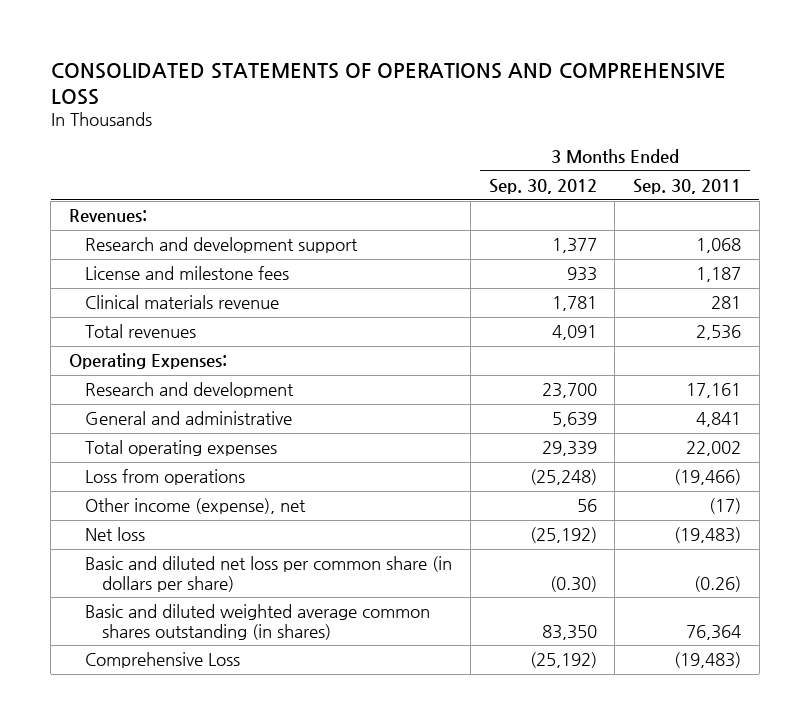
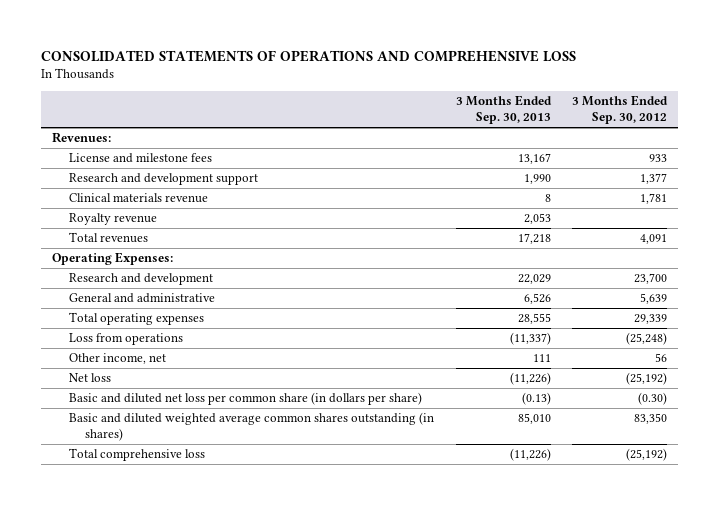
- | 3 Months Ended Sep. 30, 2012 | 3 Months Ended Sep. 30, 2011
+ | 3 Months Ended Sep. 30, 2013 | 3 Months Ended Sep. 30, 2012
moved down: Research and development support | 1,990 | 1,377
+ Royalty revenue | 2,053 |
- Other income (expense), net | 56 | (17)
+ Other income, net | 111 | 56
- Comprehensive Loss | (25,192) | (19,483)
+ Total comprehensive loss | (11,226) | (25,192)

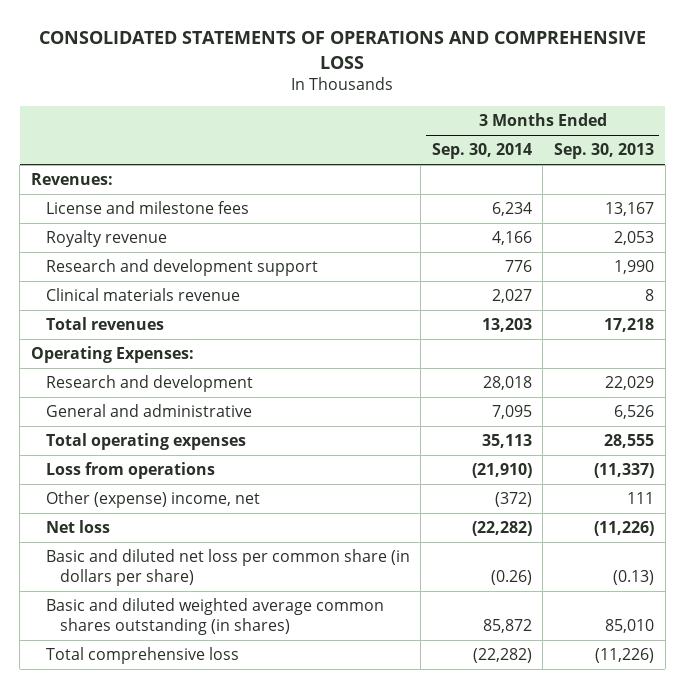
- | 3 Months Ended Sep. 30, 2013 | 3 Months Ended Sep. 30, 2012
+ | 3 Months Ended Sep. 30, 2014 | 3 Months Ended Sep. 30, 2013
moved up: Royalty revenue | 4,166 | 2,053
- Other income, net | 111 | 56
+ Other (expense) income, net | (372) | 111

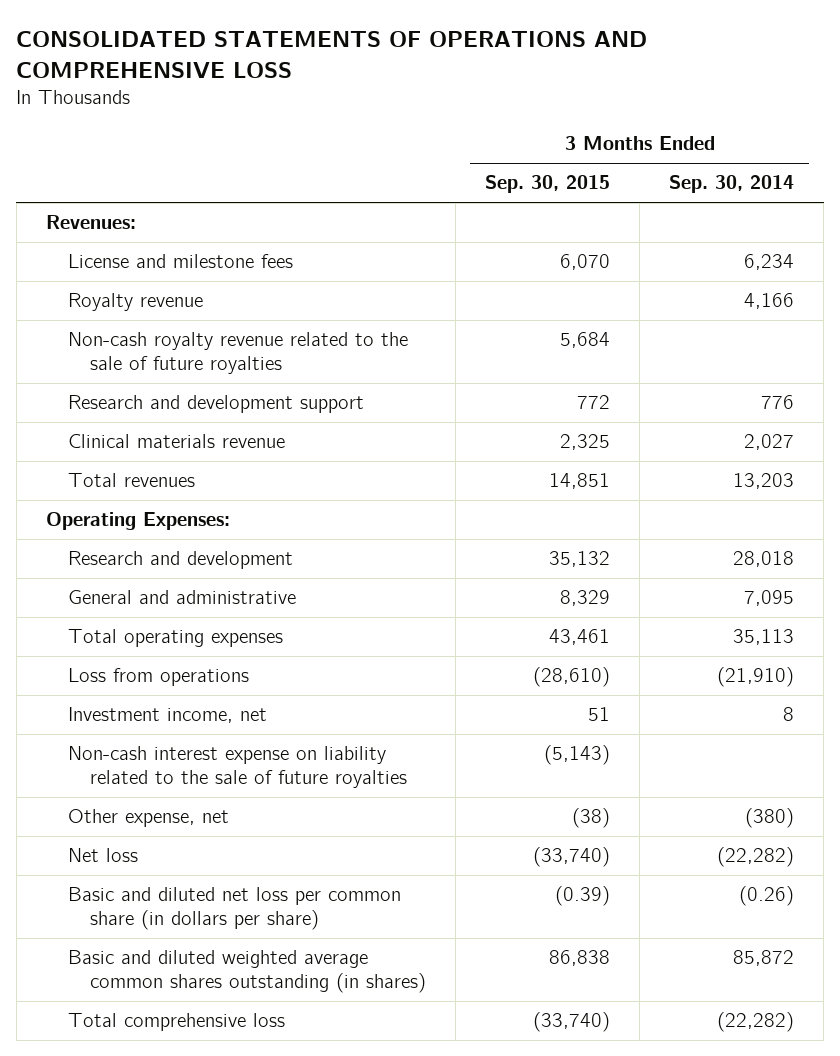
- | 3 Months Ended Sep. 30, 2014 | 3 Months Ended Sep. 30, 2013
+ | 3 Months Ended Sep. 30, 2015 | 3 Months Ended Sep. 30, 2014
+ Non-cash royalty revenue related to the sale of future royalties | 5,684 |
- Other (expense) income, net | (372) | 111
+ Investment income, net | 51 | 8
+ Non-cash interest expense on liability related to the sale of future royalties | (5,143) |
+ Other expense, net | (38) | (380)

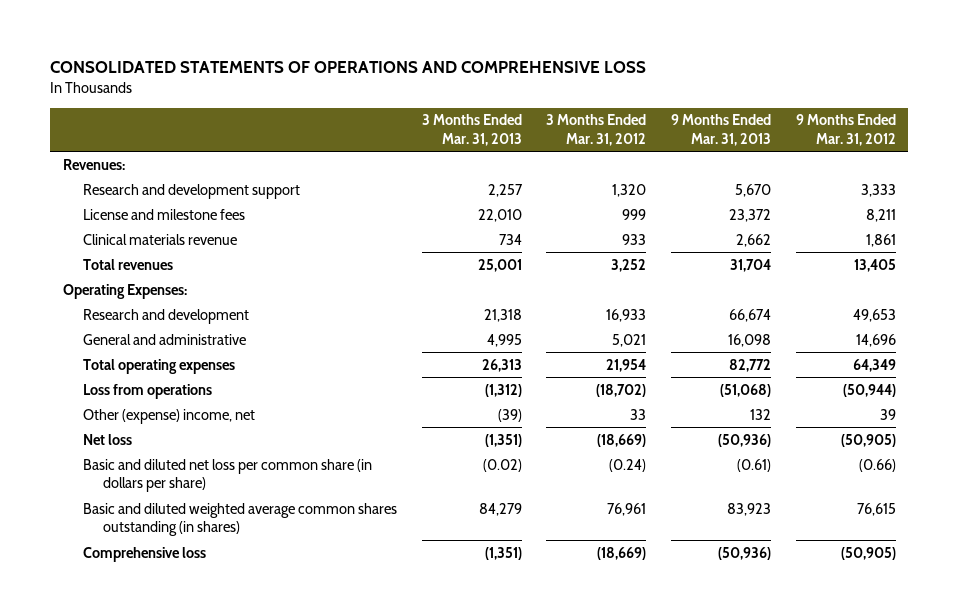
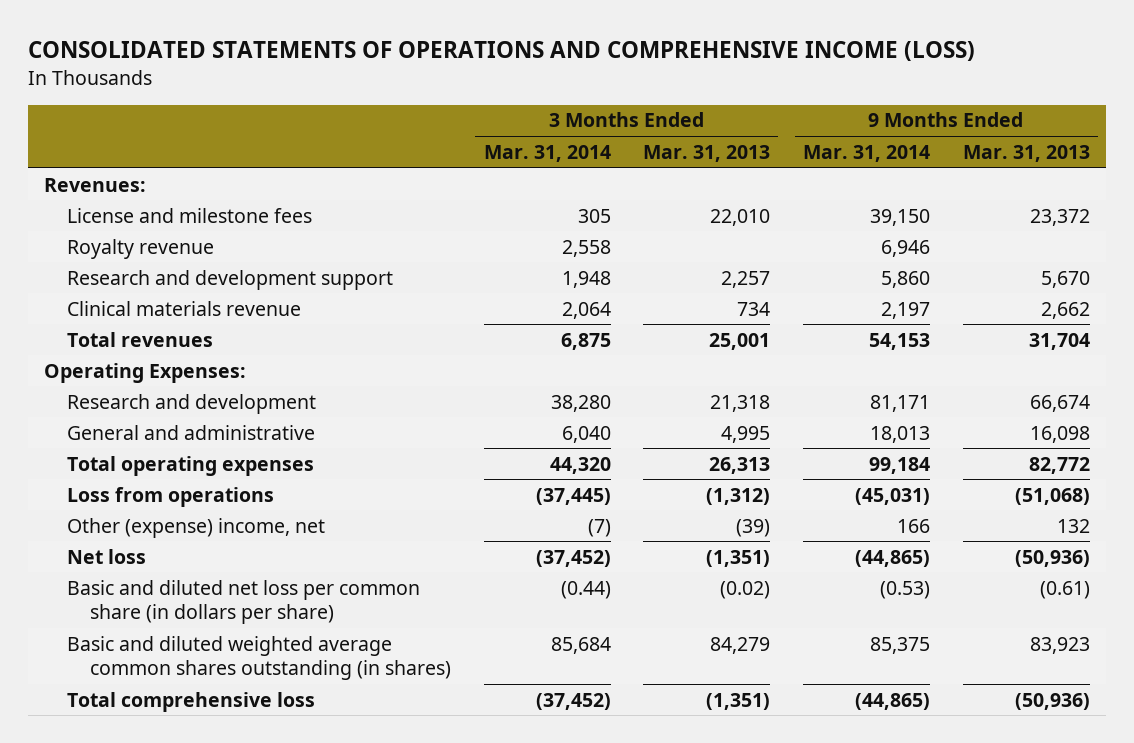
- CONSOLIDATED STATEMENTS OF OPERATIONS AND COMPREHENSIVE LOSS
+ CONSOLIDATED STATEMENTS OF OPERATIONS AND COMPREHENSIVE INCOME (LOSS)
- | 3 Months Ended Mar. 31, 2013 | 3 Months Ended Mar. 31, 2012 | 9 Months Ended Mar. 31, 2013 | 9 Months Ended Mar. 31, 2012
+ | 3 Months Ended Mar. 31, 2014 | 3 Months Ended Mar. 31, 2013 | 9 Months Ended Mar. 31, 2014 | 9 Months Ended Mar. 31, 2013
+ Royalty revenue | 2,558 | | 6,946 |
moved down: Research and development support | 1,948 | 2,257 | 5,860 | 5,670
- Comprehensive loss | (1,351) | (18,669) | (50,936) | (50,905)
+ Total comprehensive loss | (37,452) | (1,351) | (44,865) | (50,936)

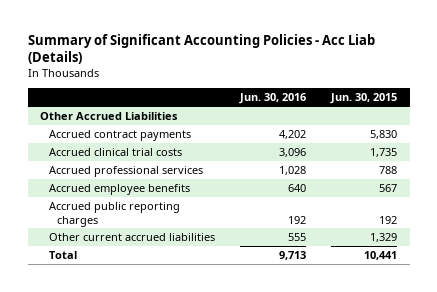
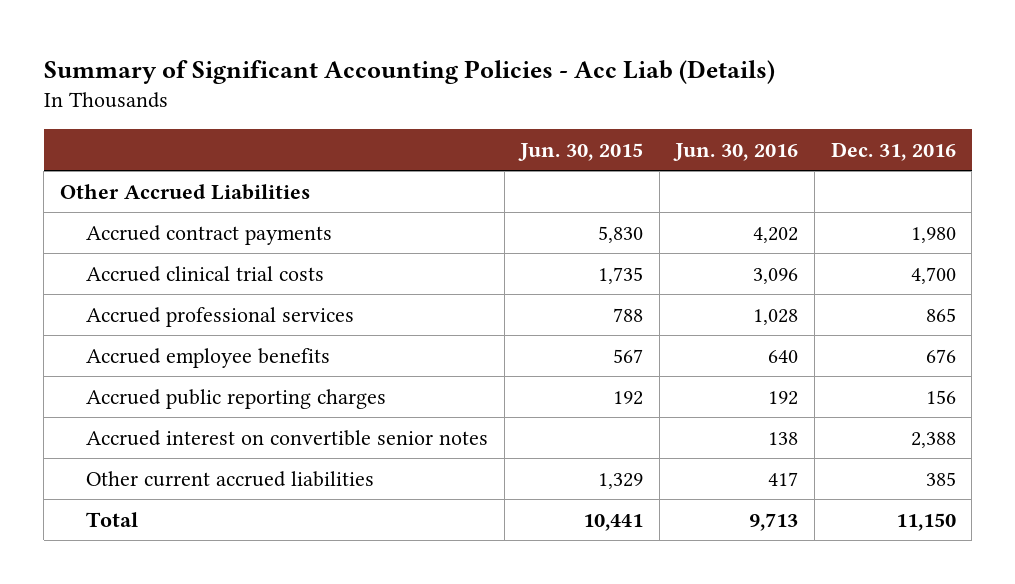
- | Jun. 30, 2016 | Jun. 30, 2015
+ | Jun. 30, 2015 | Jun. 30, 2016 | Dec. 31, 2016
- Other current accrued liabilities | 555 | 1,329
+ Accrued interest on convertible senior notes | | 138 | 2,388
+ Other current accrued liabilities | 1,329 | 417 | 385

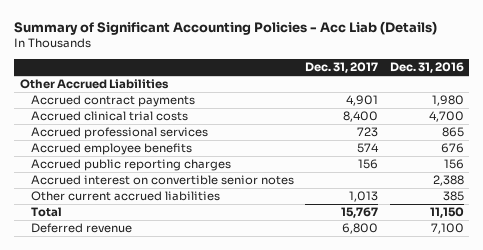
- | Jun. 30, 2015 | Jun. 30, 2016 | Dec. 31, 2016
+ | Dec. 31, 2017 | Dec. 31, 2016
+ Deferred revenue | 6,800 | 7,100

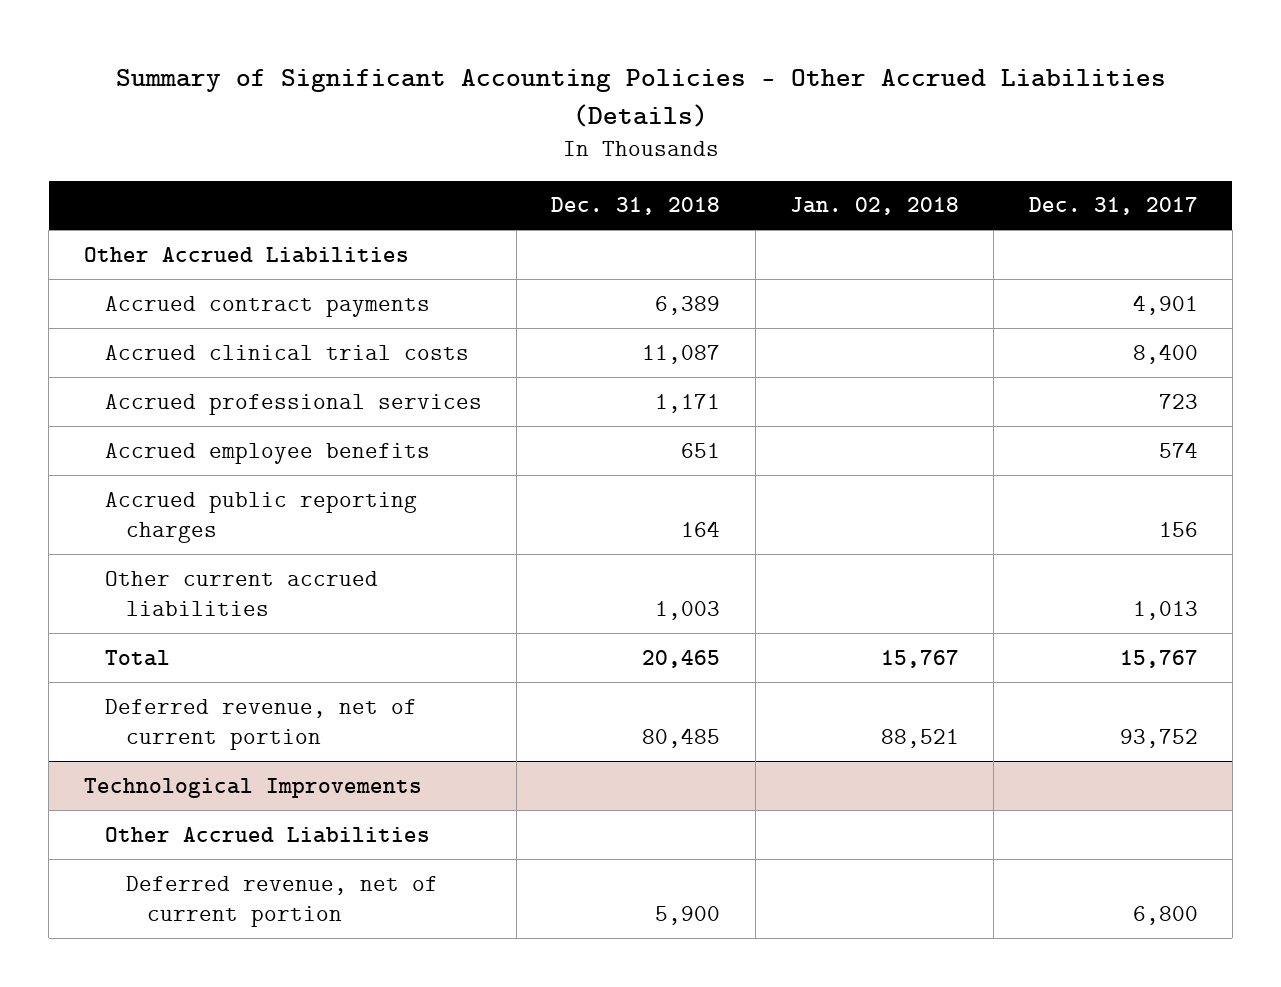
- Summary of Significant Accounting Policies - Acc Liab (Details)
+ Summary of Significant Accounting Policies - Other Accrued Liabilities (Details)
- | Dec. 31, 2017 | Dec. 31, 2016
+ | Dec. 31, 2018 | Jan. 02, 2018 | Dec. 31, 2017
- Accrued interest on convertible senior notes | | 2,388
- Deferred revenue | 6,800 | 7,100
+ Deferred revenue, net of current portion | 80,485 | 88,521 | 93,752
+ Technological Improvements
+ Other Accrued Liabilities
+ Deferred revenue, net of current portion | 5,900 | | 6,800

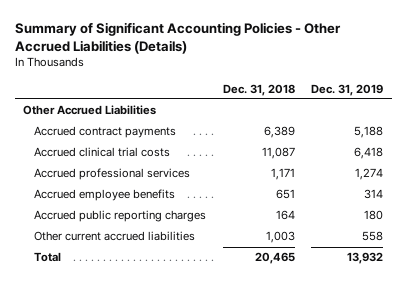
- | Dec. 31, 2018 | Jan. 02, 2018 | Dec. 31, 2017
+ | Dec. 31, 2018 | Dec. 31, 2019
- Deferred revenue, net of current portion | 80,485 | 88,521 | 93,752
- Technological Improvements
- Other Accrued Liabilities
- Deferred revenue, net of current portion | 5,900 | | 6,800

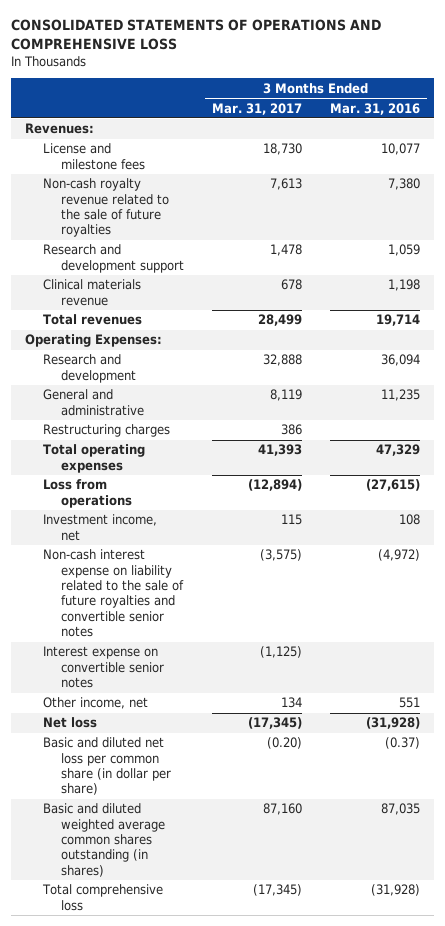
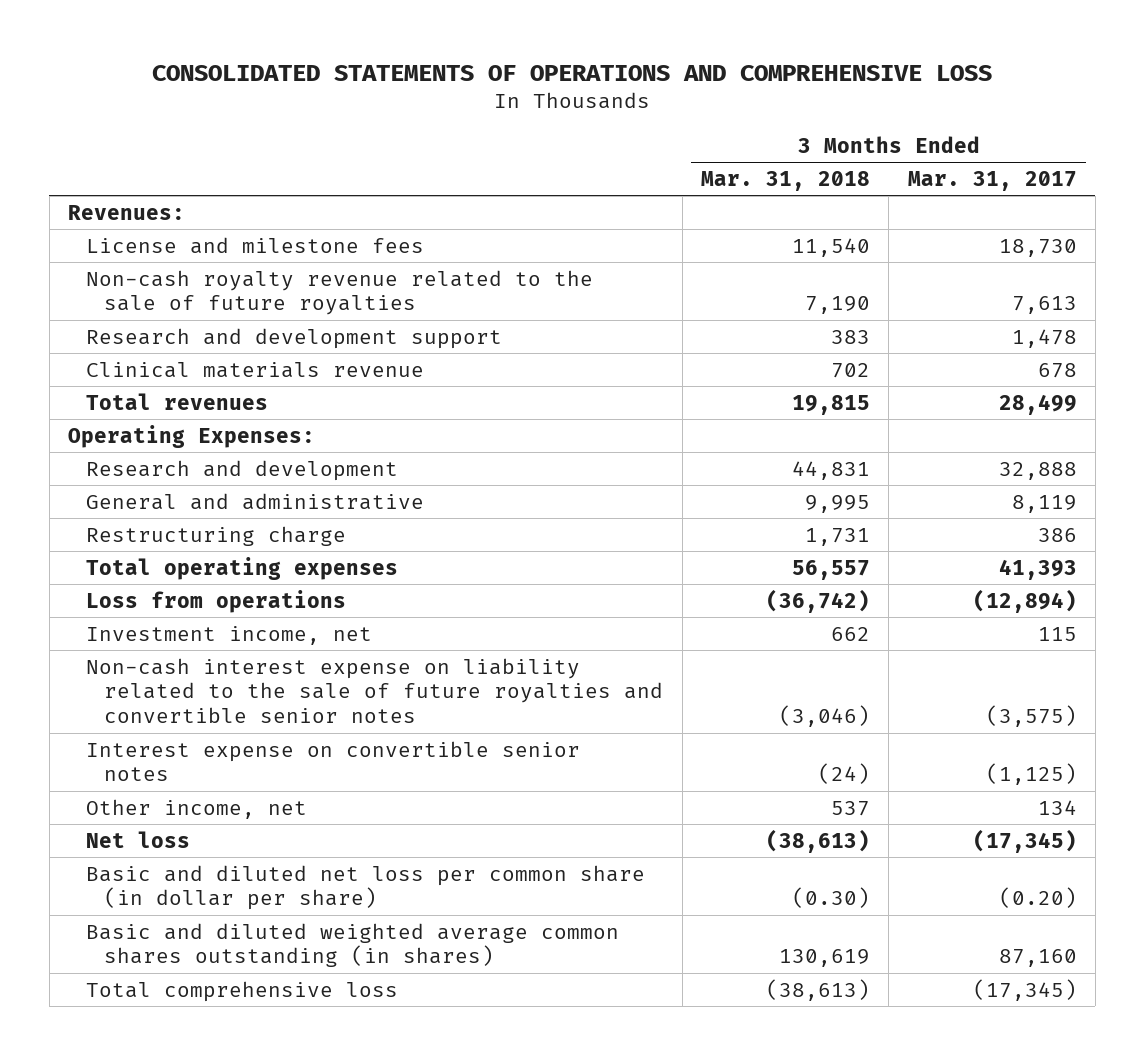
- | 3 Months Ended Mar. 31, 2017 | 3 Months Ended Mar. 31, 2016
+ | 3 Months Ended Mar. 31, 2018 | 3 Months Ended Mar. 31, 2017
- Restructuring charges | 386 |
+ Restructuring charge | 1,731 | 386

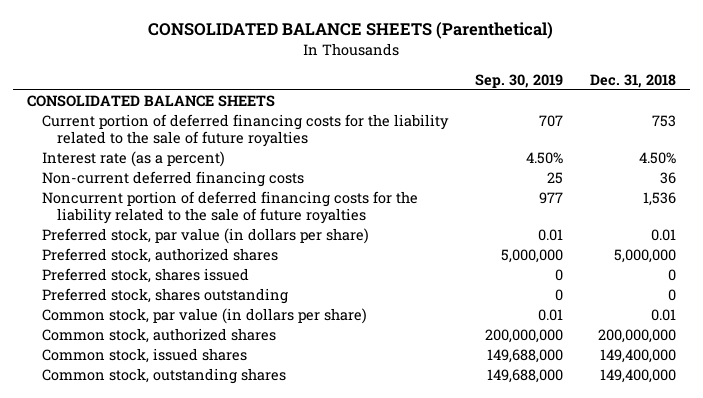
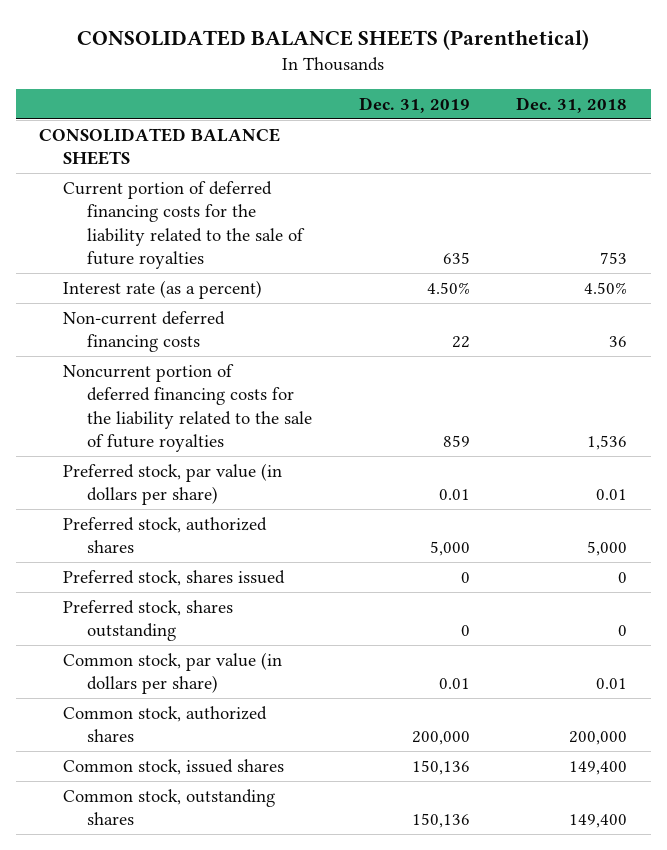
- | Sep. 30, 2019 | Dec. 31, 2018
+ | Dec. 31, 2019 | Dec. 31, 2018
- Preferred stock, authorized shares | 5,000,000 | 5,000,000
+ Preferred stock, authorized shares | 5,000 | 5,000
- Common stock, authorized shares | 200,000,000 | 200,000,000
- Common stock, issued shares | 149,688,000 | 149,400,000
- Common stock, outstanding shares | 149,688,000 | 149,400,000
+ Common stock, authorized shares | 200,000 | 200,000
+ Common stock, issued shares | 150,136 | 149,400
+ Common stock, outstanding shares | 150,136 | 149,400

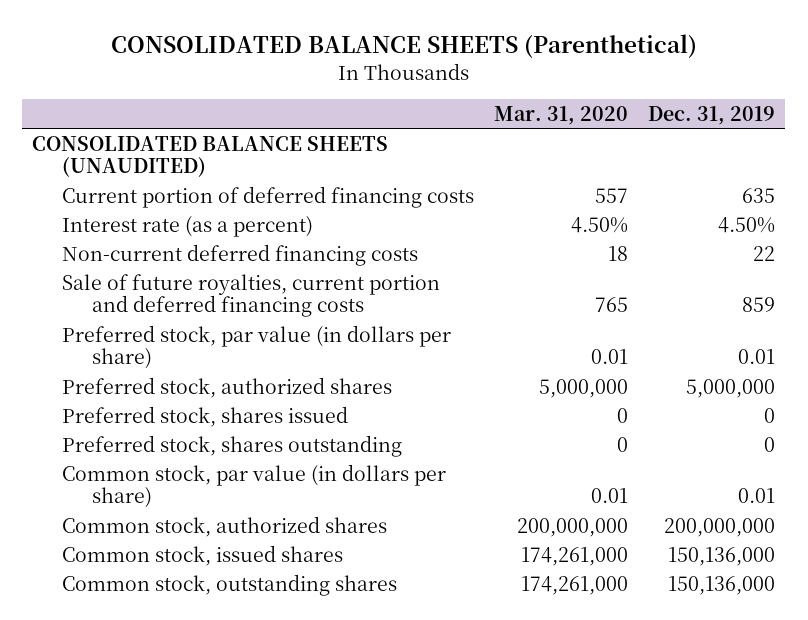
- | Dec. 31, 2019 | Dec. 31, 2018
+ | Mar. 31, 2020 | Dec. 31, 2019
- CONSOLIDATED BALANCE SHEETS
- Current portion of deferred financing costs for the liability related to the sale of future royalties | 635 | 753
+ CONSOLIDATED BALANCE SHEETS (UNAUDITED)
+ Current portion of deferred financing costs | 557 | 635
- Noncurrent portion of deferred financing costs for the liability related to the sale of future royalties | 859 | 1,536
+ Sale of future royalties, current portion and deferred financing costs | 765 | 859
- Preferred stock, authorized shares | 5,000 | 5,000
+ Preferred stock, authorized shares | 5,000,000 | 5,000,000
- Common stock, authorized shares | 200,000 | 200,000
- Common stock, issued shares | 150,136 | 149,400
- Common stock, outstanding shares | 150,136 | 149,400
+ Common stock, authorized shares | 200,000,000 | 200,000,000
+ Common stock, issued shares | 174,261,000 | 150,136,000
+ Common stock, outstanding shares | 174,261,000 | 150,136,000

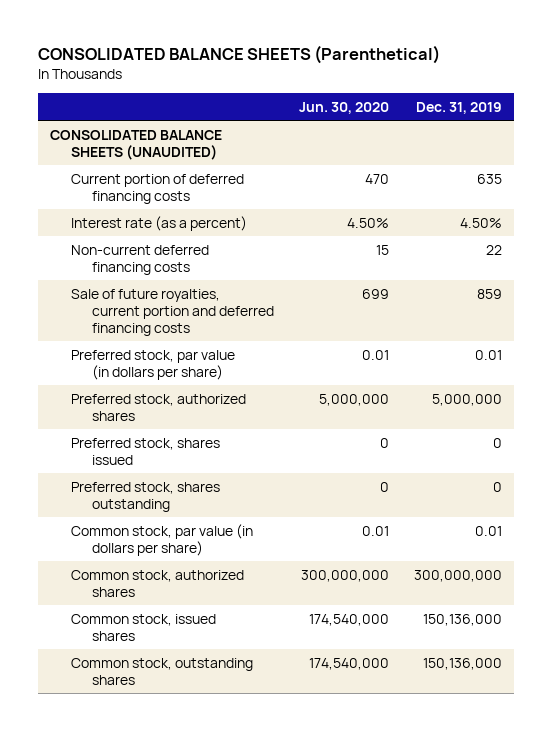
- | Mar. 31, 2020 | Dec. 31, 2019
+ | Jun. 30, 2020 | Dec. 31, 2019
- Common stock, authorized shares | 200,000,000 | 200,000,000
+ Common stock, authorized shares | 300,000,000 | 300,000,000

